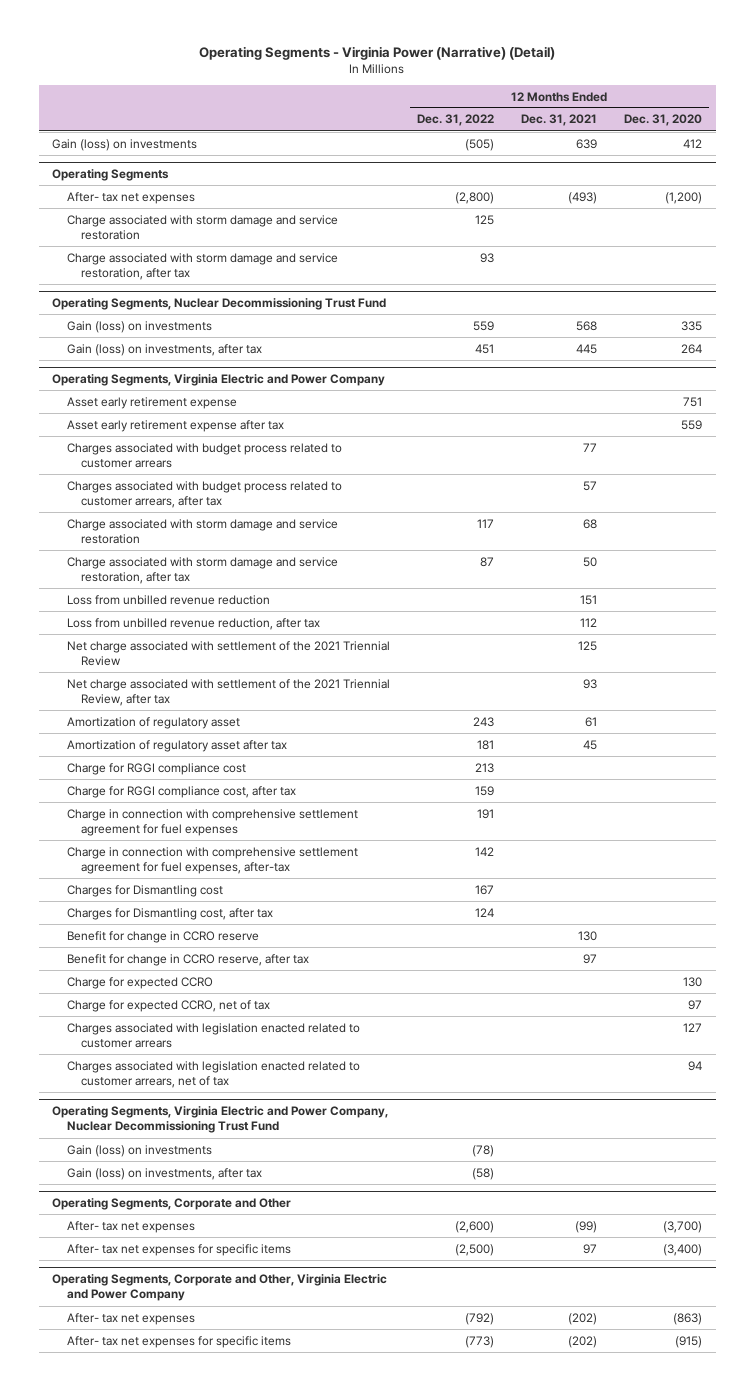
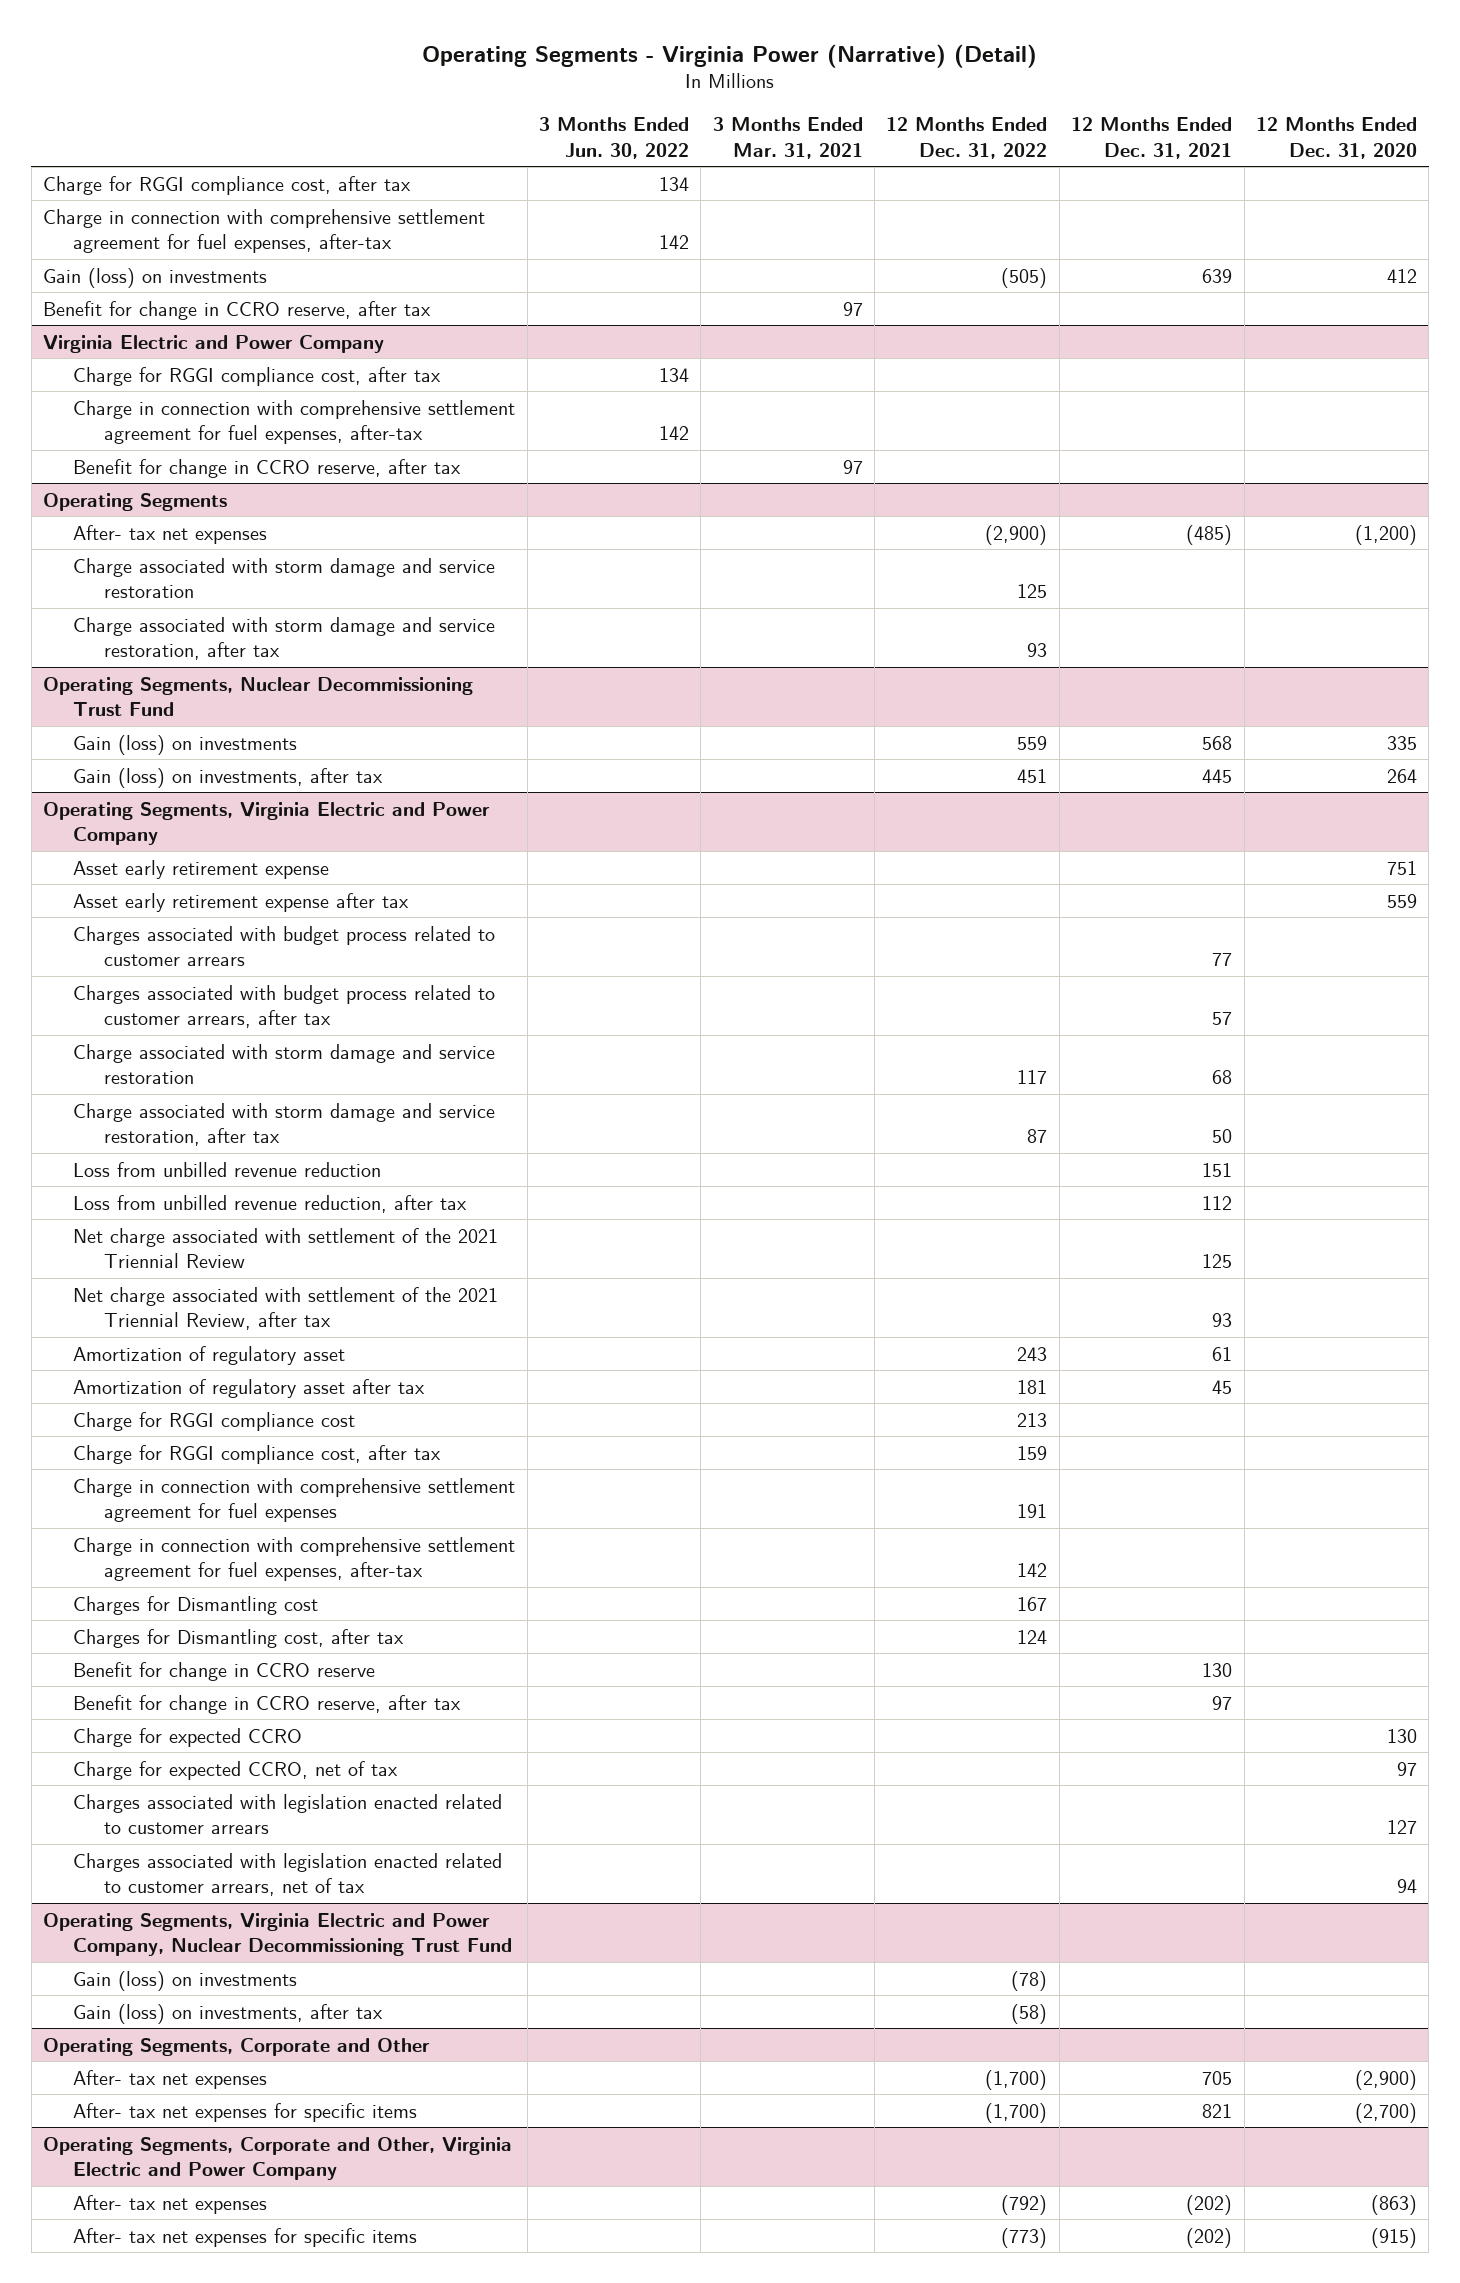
- | 12 Months Ended Dec. 31, 2022 | 12 Months Ended Dec. 31, 2021 | 12 Months Ended Dec. 31, 2020
+ | 3 Months Ended Jun. 30, 2022 | 3 Months Ended Mar. 31, 2021 | 12 Months Ended Dec. 31, 2022 | 12 Months Ended Dec. 31, 2021 | 12 Months Ended Dec. 31, 2020
+ Charge for RGGI compliance cost, after tax | 134 | | | |
+ Charge in connection with comprehensive settlement agreement for fuel expenses, after-tax | 142 | | | |
+ Benefit for change in CCRO reserve, after tax | | 97 | | |
+ Virginia Electric and Power Company
+ Charge for RGGI compliance cost, after tax | 134 | | | |
+ Charge in connection with comprehensive settlement agreement for fuel expenses, after-tax | 142 | | | |
+ Benefit for change in CCRO reserve, after tax | | 97 | | |
@ Operating Segments
- After- tax net expenses | (2,800) | (493) | (1,200)
+ After- tax net expenses | | | (2,900) | (485) | (1,200)
@ Operating Segments, Corporate and Other
- After- tax net expenses | (2,600) | (99) | (3,700)
- After- tax net expenses for specific items | (2,500) | 97 | (3,400)
+ After- tax net expenses | | | (1,700) | 705 | (2,900)
+ After- tax net expenses for specific items | | | (1,700) | 821 | (2,700)

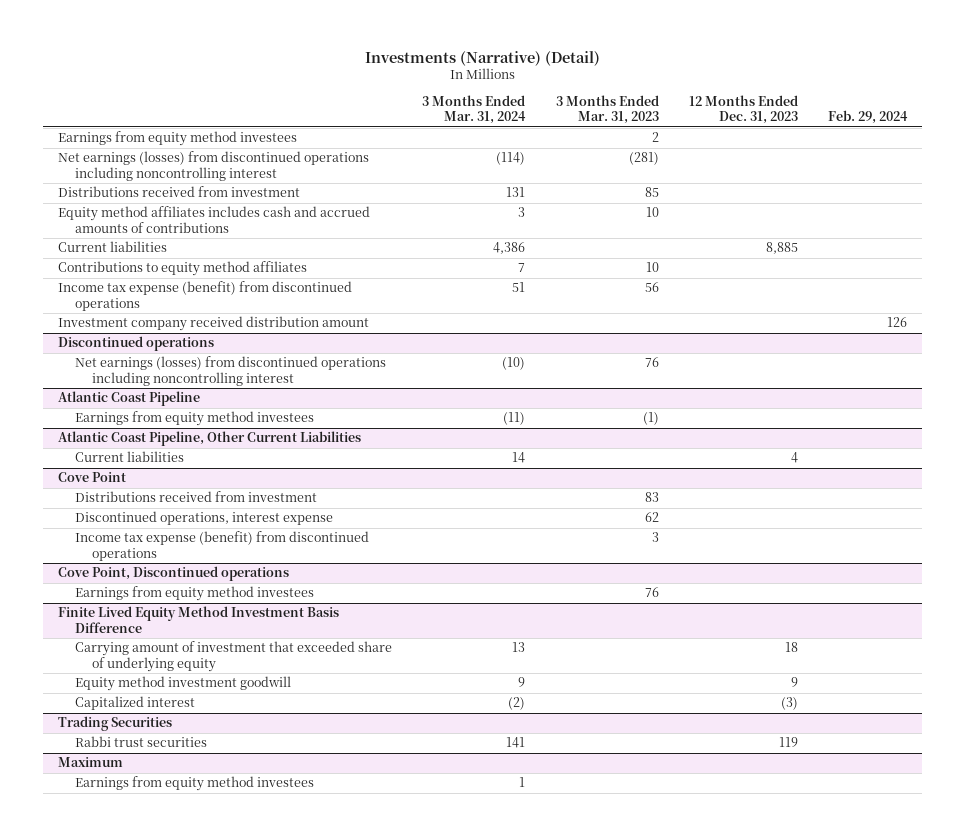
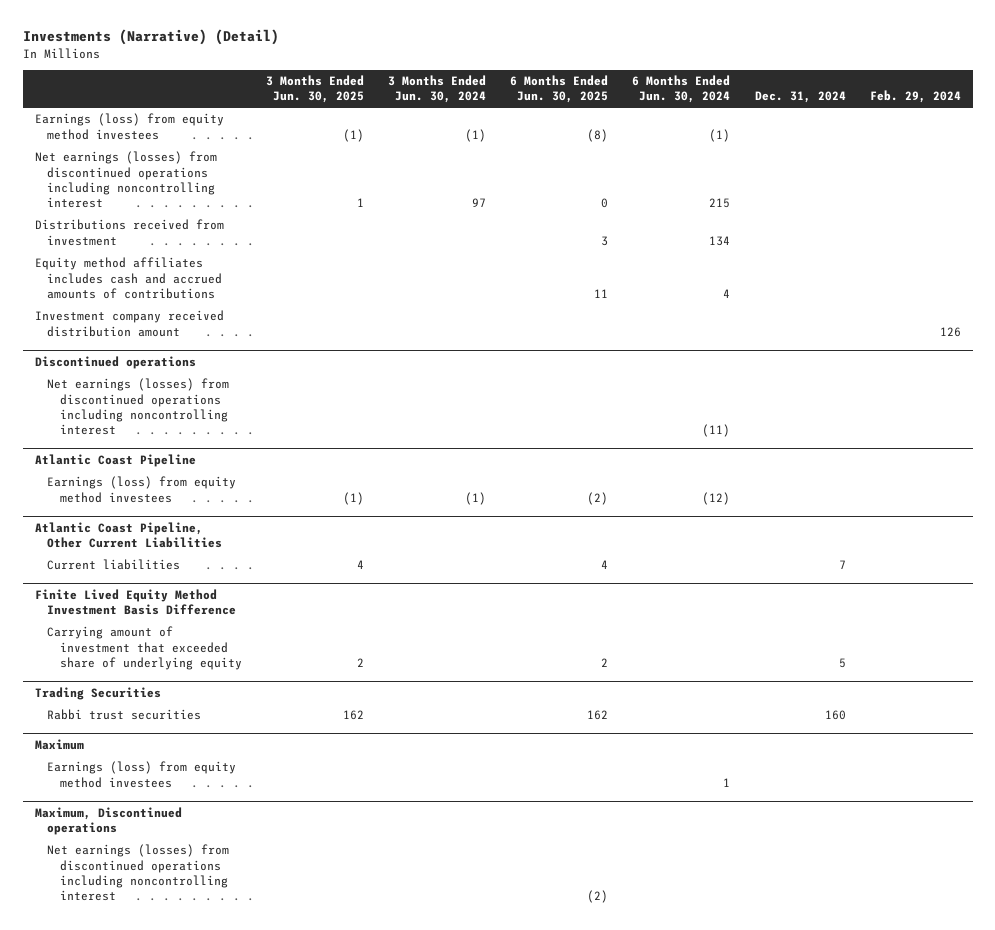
- | 3 Months Ended Mar. 31, 2024 | 3 Months Ended Mar. 31, 2023 | 12 Months Ended Dec. 31, 2023 | Feb. 29, 2024
+ | 3 Months Ended Jun. 30, 2025 | 3 Months Ended Jun. 30, 2024 | 6 Months Ended Jun. 30, 2025 | 6 Months Ended Jun. 30, 2024 | Dec. 31, 2024 | Feb. 29, 2024
- Earnings from equity method investees | | 2 | |
+ Earnings (loss) from equity method investees | (1) | (1) | (8) | (1) | |
- Current liabilities | 4,386 | | 8,885 |
- Contributions to equity method affiliates | 7 | 10 | |
- Income tax expense (benefit) from discontinued operations | 51 | 56 | |
@ Atlantic Coast Pipeline
- Earnings from equity method investees | (11) | (1) | |
+ Earnings (loss) from equity method investees | (1) | (1) | (2) | (12) | |
- Cove Point
- Distributions received from investment | | 83 | |
- Discontinued operations, interest expense | | 62 | |
- Income tax expense (benefit) from discontinued operations | | 3 | |
- Cove Point, Discontinued operations
- Earnings from equity method investees | | 76 | |
@ Finite Lived Equity Method Investment Basis Difference
- Equity method investment goodwill | 9 | | 9 |
- Capitalized interest | (2) | | (3) |
@ Maximum
- Earnings from equity method investees | 1 | | |
+ Earnings (loss) from equity method investees | | | | 1 | |
+ Maximum, Discontinued operations
+ Net earnings (losses) from discontinued operations including noncontrolling interest | | | (2) | | |

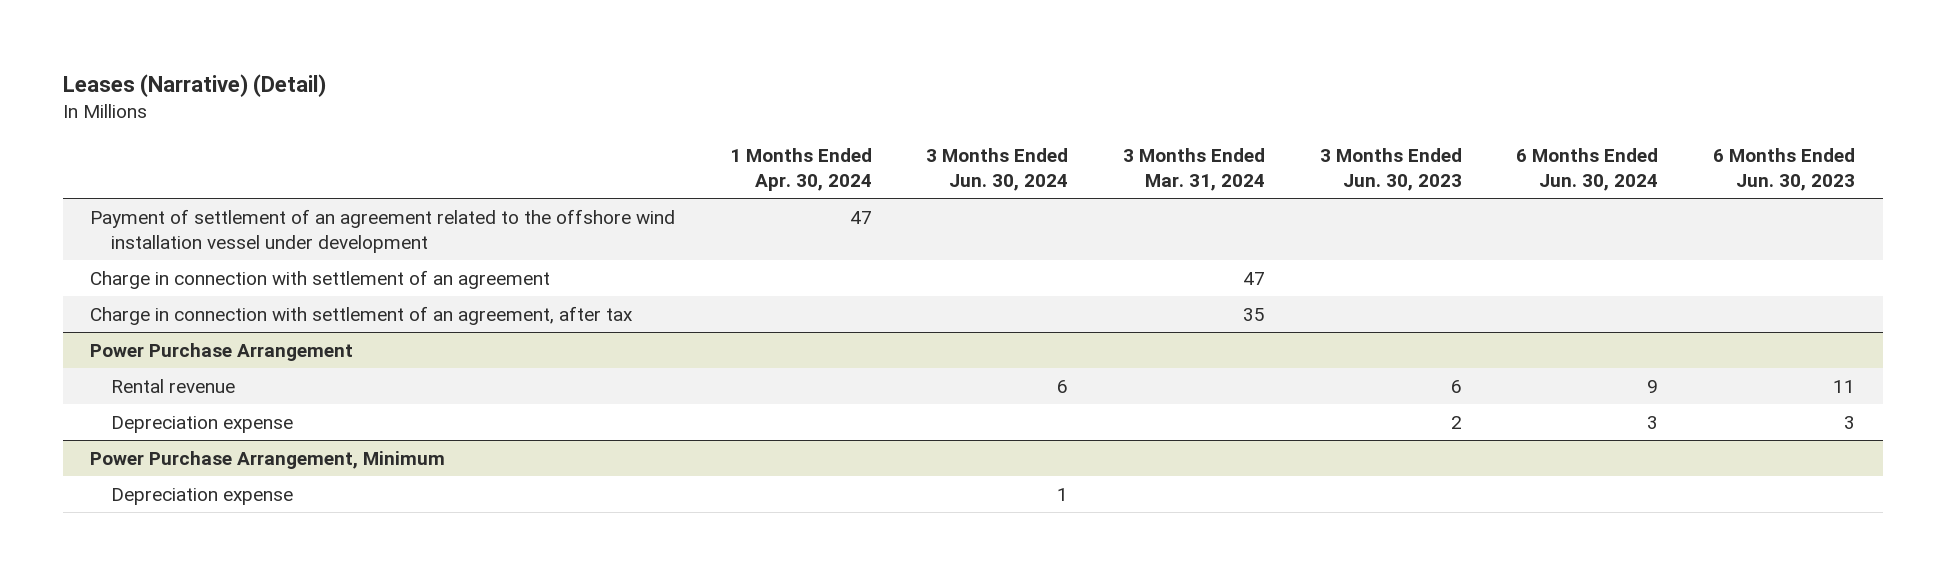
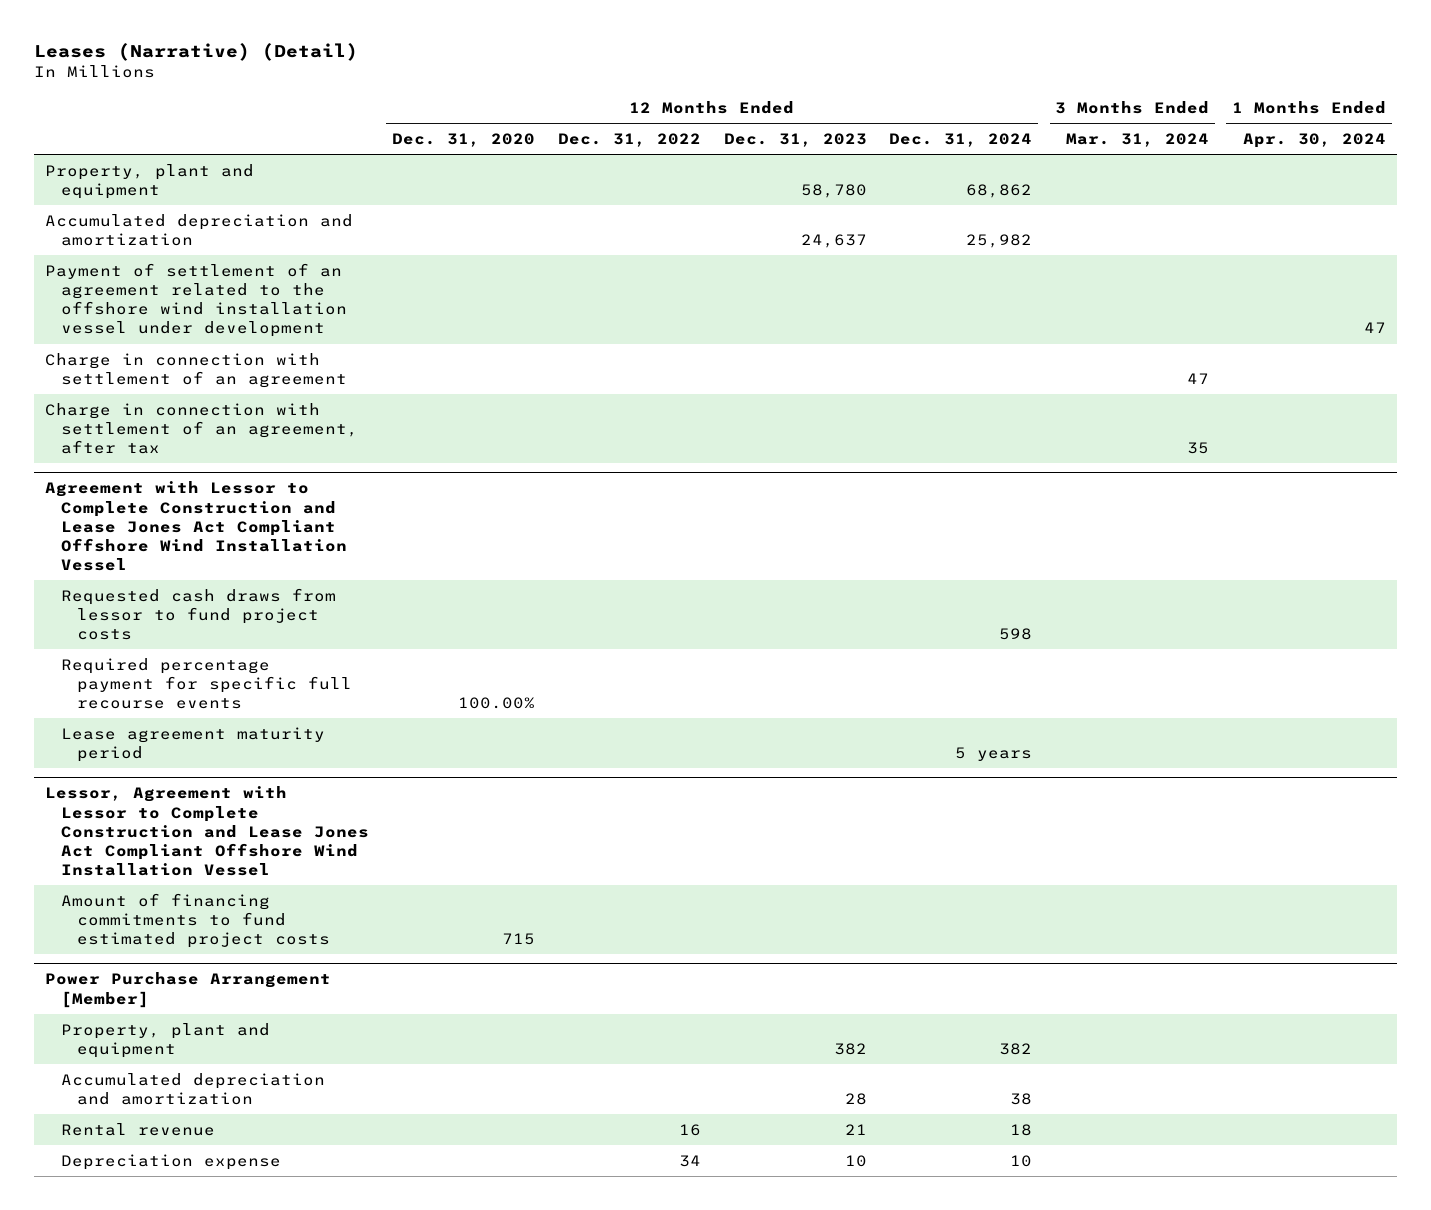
- | 1 Months Ended Apr. 30, 2024 | 3 Months Ended Jun. 30, 2024 | 3 Months Ended Mar. 31, 2024 | 3 Months Ended Jun. 30, 2023 | 6 Months Ended Jun. 30, 2024 | 6 Months Ended Jun. 30, 2023
+ | 12 Months Ended Dec. 31, 2020 | 12 Months Ended Dec. 31, 2022 | 12 Months Ended Dec. 31, 2023 | 12 Months Ended Dec. 31, 2024 | 3 Months Ended Mar. 31, 2024 | 1 Months Ended Apr. 30, 2024
+ Property, plant and equipment | | | 58,780 | 68,862 | |
+ Accumulated depreciation and amortization | | | 24,637 | 25,982 | |
- Power Purchase Arrangement
+ Agreement with Lessor to Complete Construction and Lease Jones Act Compliant Offshore Wind Installation Vessel
+ Requested cash draws from lessor to fund project costs | | | | 598 | |
+ Required percentage payment for specific full recourse events | 100.00% | | | | |
+ Lease agreement maturity period | | | | 5 years | |
+ Lessor, Agreement with Lessor to Complete Construction and Lease Jones Act Compliant Offshore Wind Installation Vessel
+ Amount of financing commitments to fund estimated project costs | 715 | | | | |
+ Power Purchase Arrangement [Member]
+ Property, plant and equipment | | | 382 | 382 | |
+ Accumulated depreciation and amortization | | | 28 | 38 | |
- Power Purchase Arrangement, Minimum
- Depreciation expense | | 1 | | | |

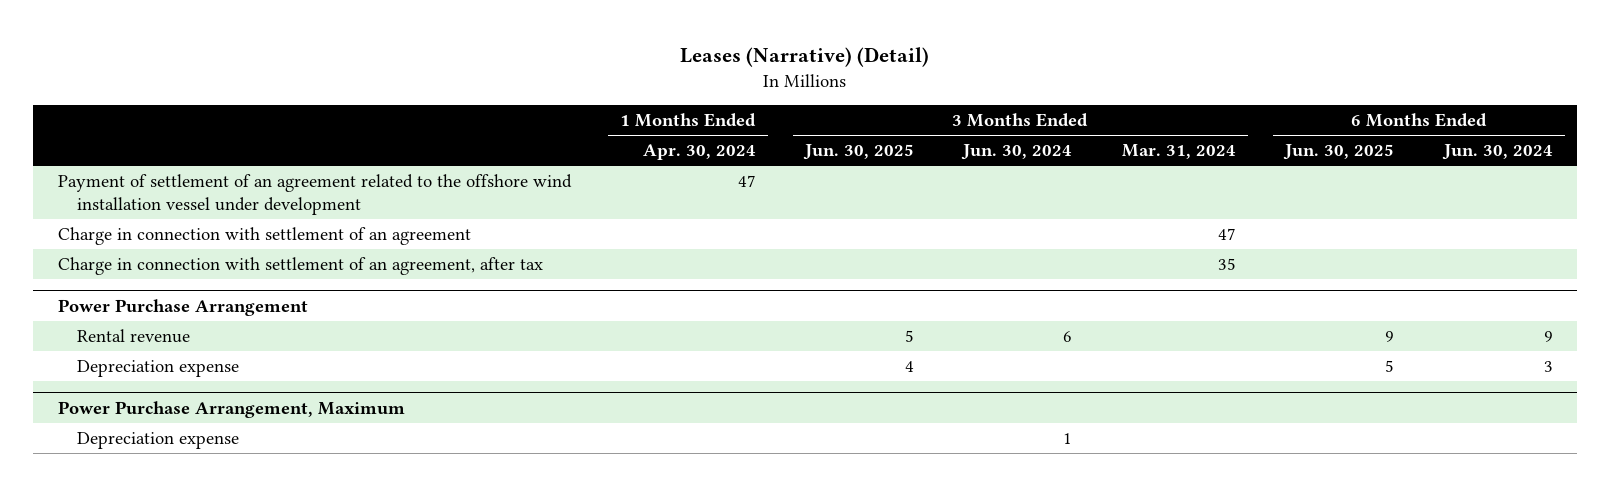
- | 12 Months Ended Dec. 31, 2020 | 12 Months Ended Dec. 31, 2022 | 12 Months Ended Dec. 31, 2023 | 12 Months Ended Dec. 31, 2024 | 3 Months Ended Mar. 31, 2024 | 1 Months Ended Apr. 30, 2024
+ | 1 Months Ended Apr. 30, 2024 | 3 Months Ended Jun. 30, 2025 | 3 Months Ended Jun. 30, 2024 | 3 Months Ended Mar. 31, 2024 | 6 Months Ended Jun. 30, 2025 | 6 Months Ended Jun. 30, 2024
- Property, plant and equipment | | | 58,780 | 68,862 | |
- Accumulated depreciation and amortization | | | 24,637 | 25,982 | |
- Agreement with Lessor to Complete Construction and Lease Jones Act Compliant Offshore Wind Installation Vessel
- Requested cash draws from lessor to fund project costs | | | | 598 | |
- Required percentage payment for specific full recourse events | 100.00% | | | | |
- Lease agreement maturity period | | | | 5 years | |
- Lessor, Agreement with Lessor to Complete Construction and Lease Jones Act Compliant Offshore Wind Installation Vessel
- Amount of financing commitments to fund estimated project costs | 715 | | | | |
- Power Purchase Arrangement [Member]
- Property, plant and equipment | | | 382 | 382 | |
- Accumulated depreciation and amortization | | | 28 | 38 | |
+ Power Purchase Arrangement
+ Power Purchase Arrangement, Maximum
+ Depreciation expense | | | 1 | | |

